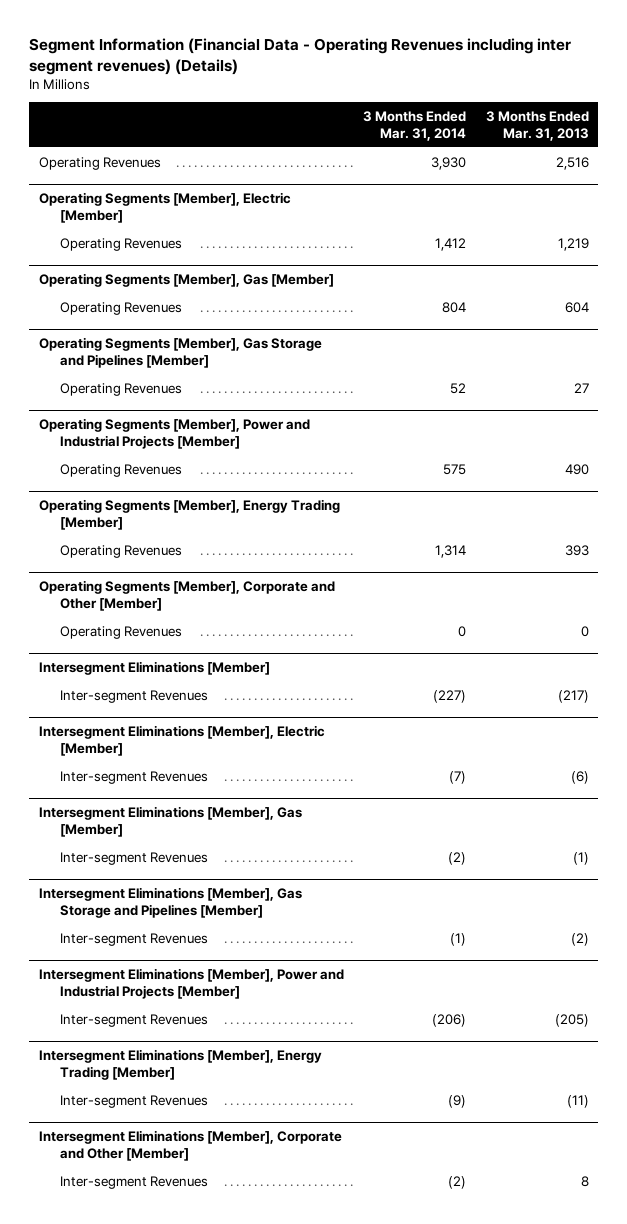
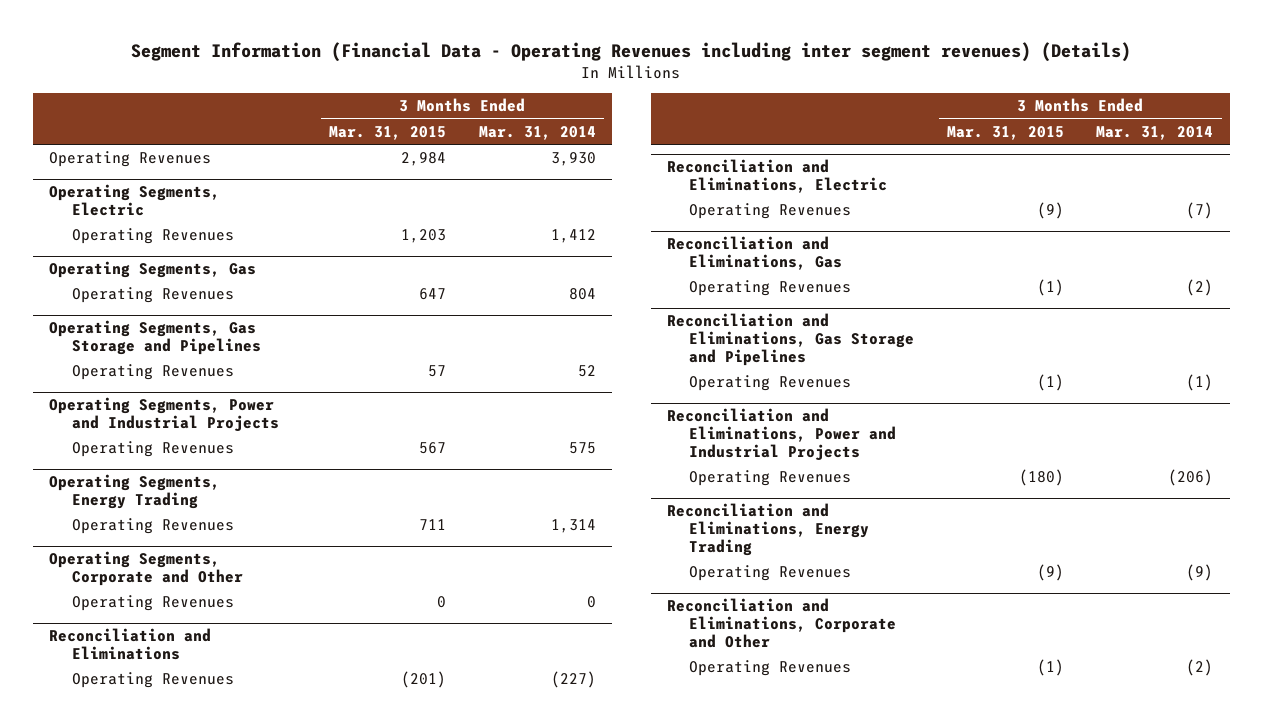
- | 3 Months Ended Mar. 31, 2014 | 3 Months Ended Mar. 31, 2013
+ | 3 Months Ended Mar. 31, 2015 | 3 Months Ended Mar. 31, 2014
- Operating Segments [Member], Electric [Member]
+ Operating Segments, Electric
- Operating Segments [Member], Gas [Member]
+ Operating Segments, Gas
- Operating Segments [Member], Gas Storage and Pipelines [Member]
+ Operating Segments, Gas Storage and Pipelines
- Operating Segments [Member], Power and Industrial Projects [Member]
+ Operating Segments, Power and Industrial Projects
- Operating Segments [Member], Energy Trading [Member]
+ Operating Segments, Energy Trading
- Operating Segments [Member], Corporate and Other [Member]
+ Operating Segments, Corporate and Other
- Intersegment Eliminations [Member]
- Inter-segment Revenues | (227) | (217)
- Intersegment Eliminations [Member], Electric [Member]
- Inter-segment Revenues | (7) | (6)
- Intersegment Eliminations [Member], Gas [Member]
- Inter-segment Revenues | (2) | (1)
- Intersegment Eliminations [Member], Gas Storage and Pipelines [Member]
- Inter-segment Revenues | (1) | (2)
- Intersegment Eliminations [Member], Power and Industrial Projects [Member]
- Inter-segment Revenues | (206) | (205)
- Intersegment Eliminations [Member], Energy Trading [Member]
- Inter-segment Revenues | (9) | (11)
- Intersegment Eliminations [Member], Corporate and Other [Member]
- Inter-segment Revenues | (2) | 8
+ Reconciliation and Eliminations
+ Operating Revenues | (201) | (227)
+ Reconciliation and Eliminations, Electric
+ Operating Revenues | (9) | (7)
+ Reconciliation and Eliminations, Gas
+ Operating Revenues | (1) | (2)
+ Reconciliation and Eliminations, Gas Storage and Pipelines
+ Operating Revenues | (1) | (1)
+ Reconciliation and Eliminations, Power and Industrial Projects
+ Operating Revenues | (180) | (206)
+ Reconciliation and Eliminations, Energy Trading
+ Operating Revenues | (9) | (9)
+ Reconciliation and Eliminations, Corporate and Other
+ Operating Revenues | (1) | (2)

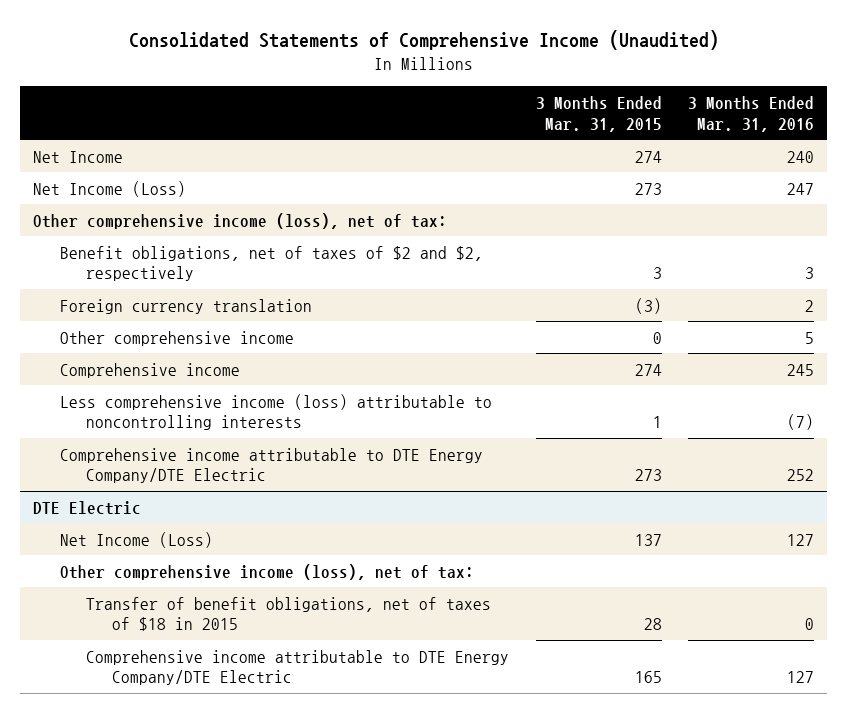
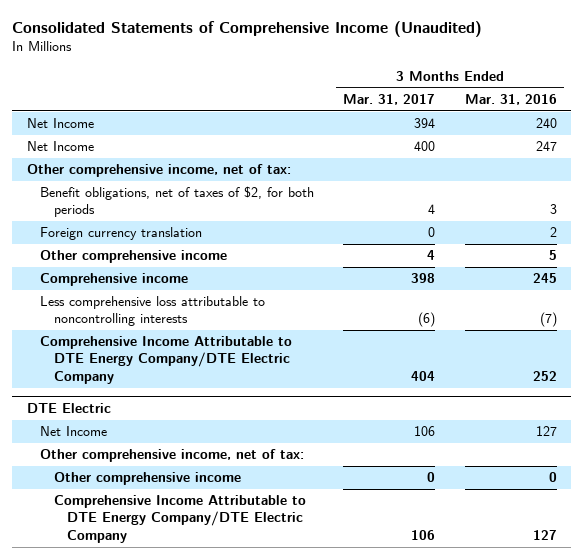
- | 3 Months Ended Mar. 31, 2015 | 3 Months Ended Mar. 31, 2016
+ | 3 Months Ended Mar. 31, 2017 | 3 Months Ended Mar. 31, 2016
- Net Income (Loss) | 273 | 247
- Other comprehensive income (loss), net of tax:
- Benefit obligations, net of taxes of $2 and $2, respectively | 3 | 3
+ Net Income | 400 | 247
+ Other comprehensive income, net of tax:
+ Benefit obligations, net of taxes of $2, for both periods | 4 | 3
- Less comprehensive income (loss) attributable to noncontrolling interests | 1 | (7)
- Comprehensive income attributable to DTE Energy Company/DTE Electric | 273 | 252
+ Less comprehensive loss attributable to noncontrolling interests | (6) | (7)
+ Comprehensive Income Attributable to DTE Energy Company/DTE Electric Company | 404 | 252
@ DTE Electric
- Net Income (Loss) | 137 | 127
- Other comprehensive income (loss), net of tax:
- Transfer of benefit obligations, net of taxes of $18 in 2015 | 28 | 0
- Comprehensive income attributable to DTE Energy Company/DTE Electric | 165 | 127
+ Net Income | 106 | 127
+ Other comprehensive income, net of tax:
+ Other comprehensive income | 0 | 0
+ Comprehensive Income Attributable to DTE Energy Company/DTE Electric Company | 106 | 127

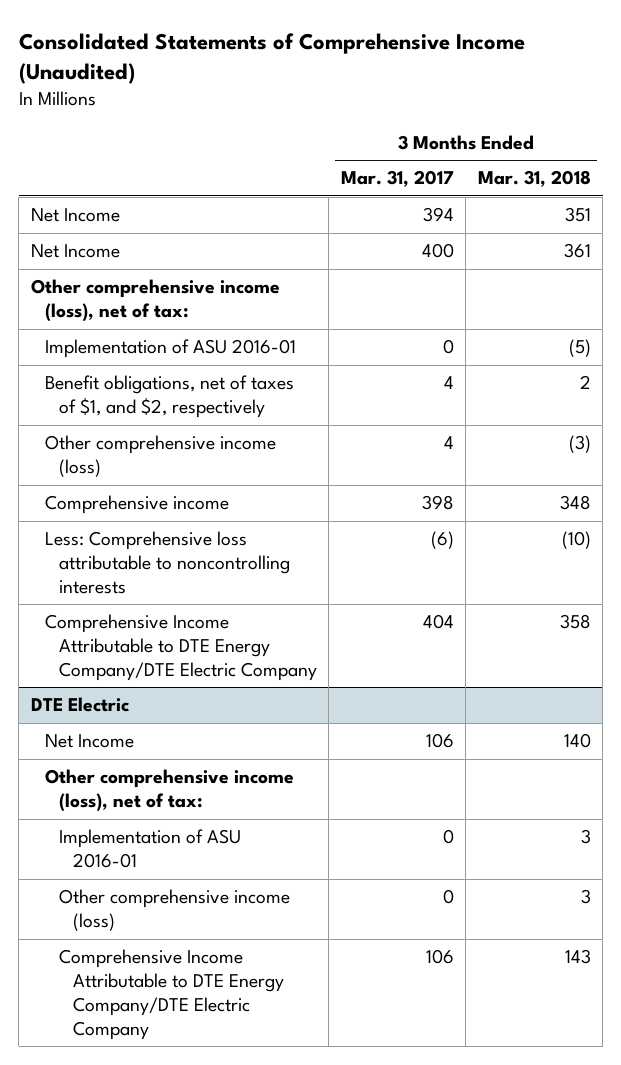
- | 3 Months Ended Mar. 31, 2017 | 3 Months Ended Mar. 31, 2016
+ | 3 Months Ended Mar. 31, 2017 | 3 Months Ended Mar. 31, 2018
- Other comprehensive income, net of tax:
- Benefit obligations, net of taxes of $2, for both periods | 4 | 3
- Foreign currency translation | 0 | 2
- Other comprehensive income | 4 | 5
+ Other comprehensive income (loss), net of tax:
+ Implementation of ASU 2016-01 | 0 | (5)
+ Benefit obligations, net of taxes of $1, and $2, respectively | 4 | 2
+ Other comprehensive income (loss) | 4 | (3)
- Less comprehensive loss attributable to noncontrolling interests | (6) | (7)
+ Less: Comprehensive loss attributable to noncontrolling interests | (6) | (10)
@ DTE Electric
- Other comprehensive income, net of tax:
- Other comprehensive income | 0 | 0
+ Other comprehensive income (loss), net of tax:
+ Implementation of ASU 2016-01 | 0 | 3
+ Other comprehensive income (loss) | 0 | 3

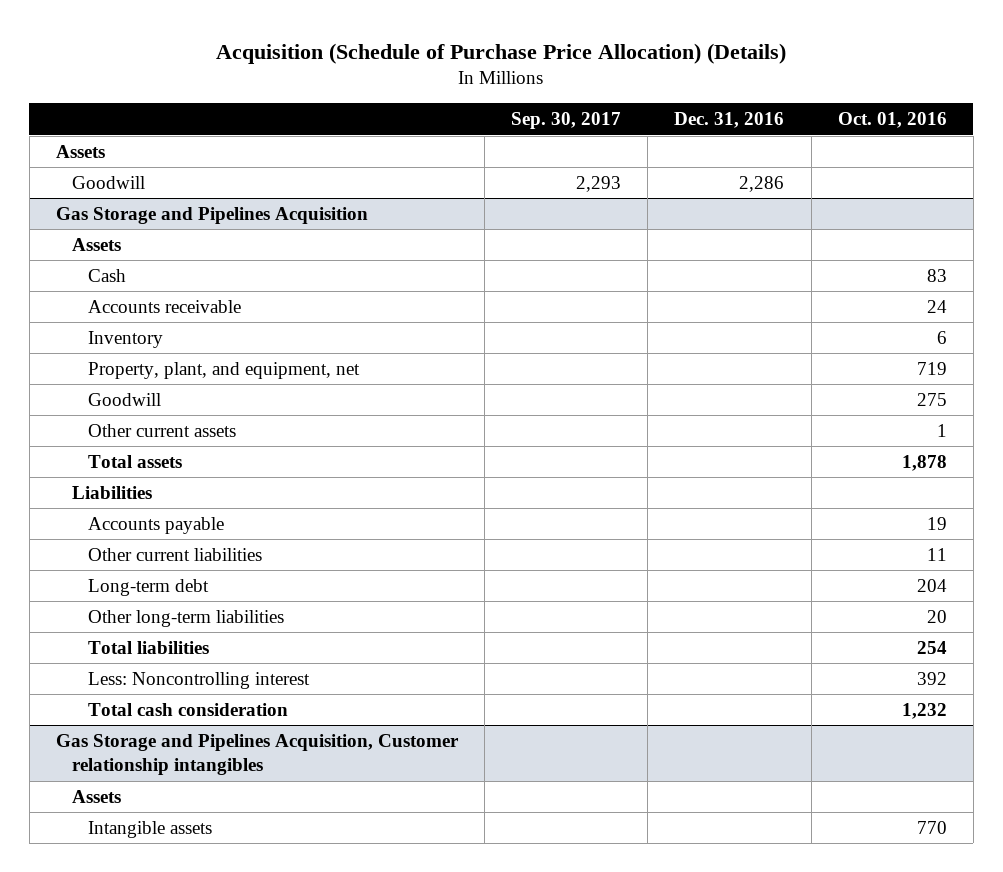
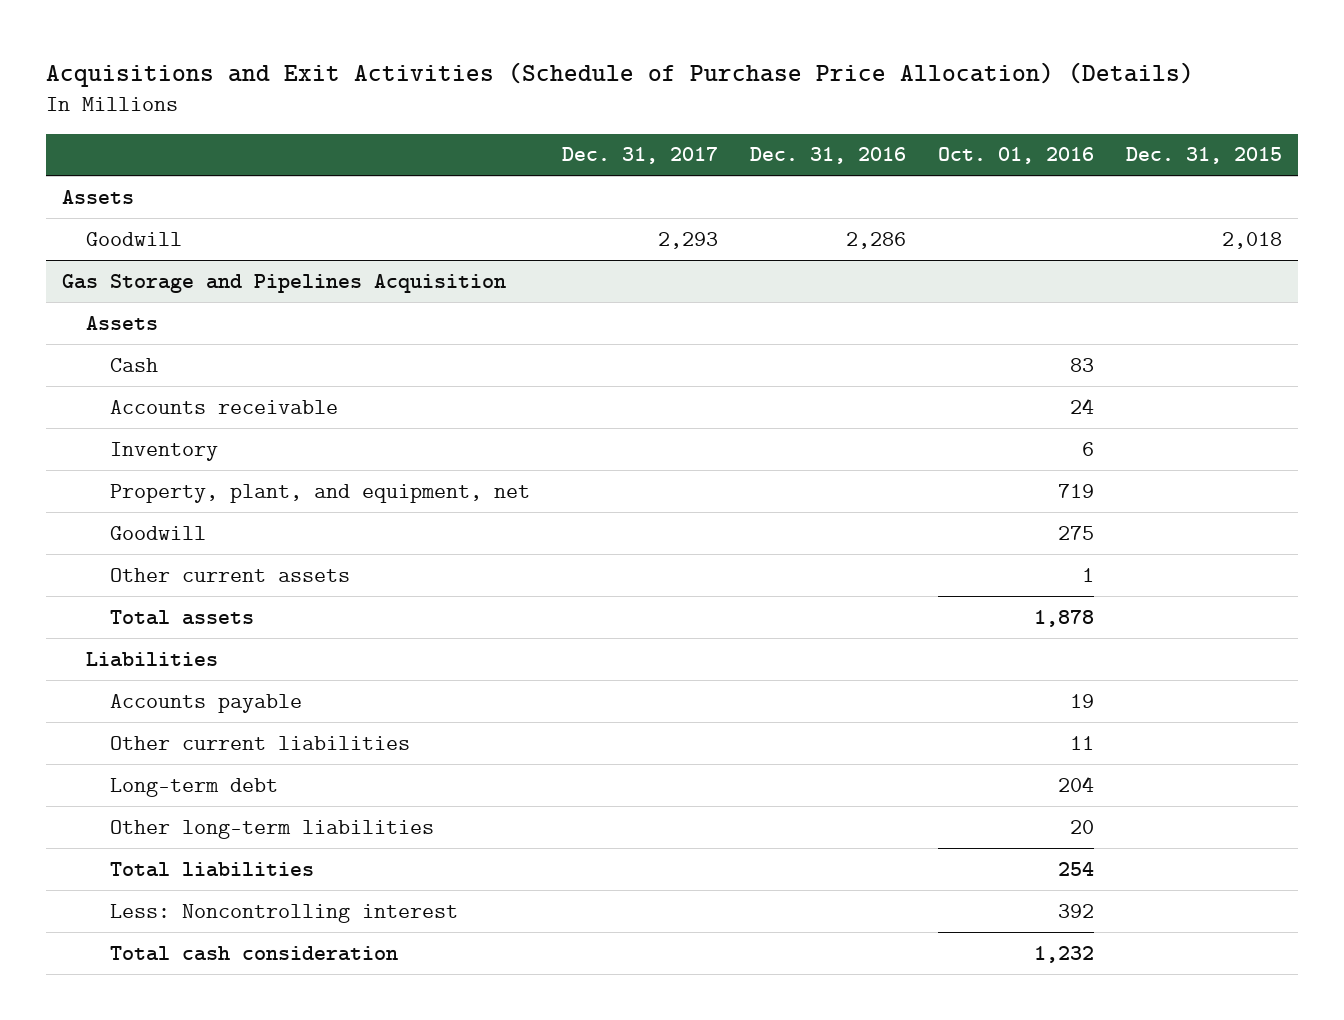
- Acquisition (Schedule of Purchase Price Allocation) (Details)
+ Acquisitions and Exit Activities (Schedule of Purchase Price Allocation) (Details)
- | Sep. 30, 2017 | Dec. 31, 2016 | Oct. 01, 2016
+ | Dec. 31, 2017 | Dec. 31, 2016 | Oct. 01, 2016 | Dec. 31, 2015
- Gas Storage and Pipelines Acquisition, Customer relationship intangibles
- Assets
- Intangible assets | | | 770

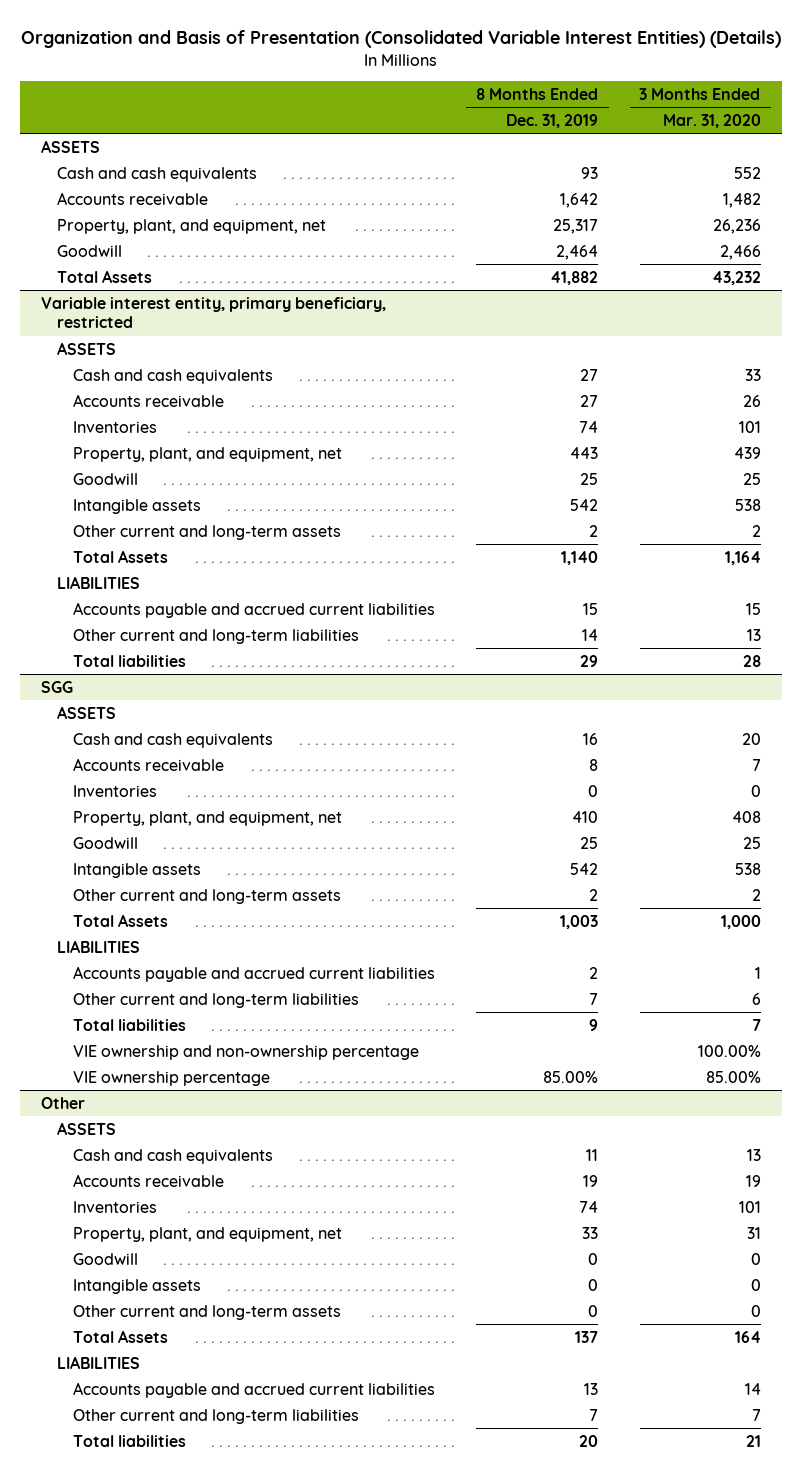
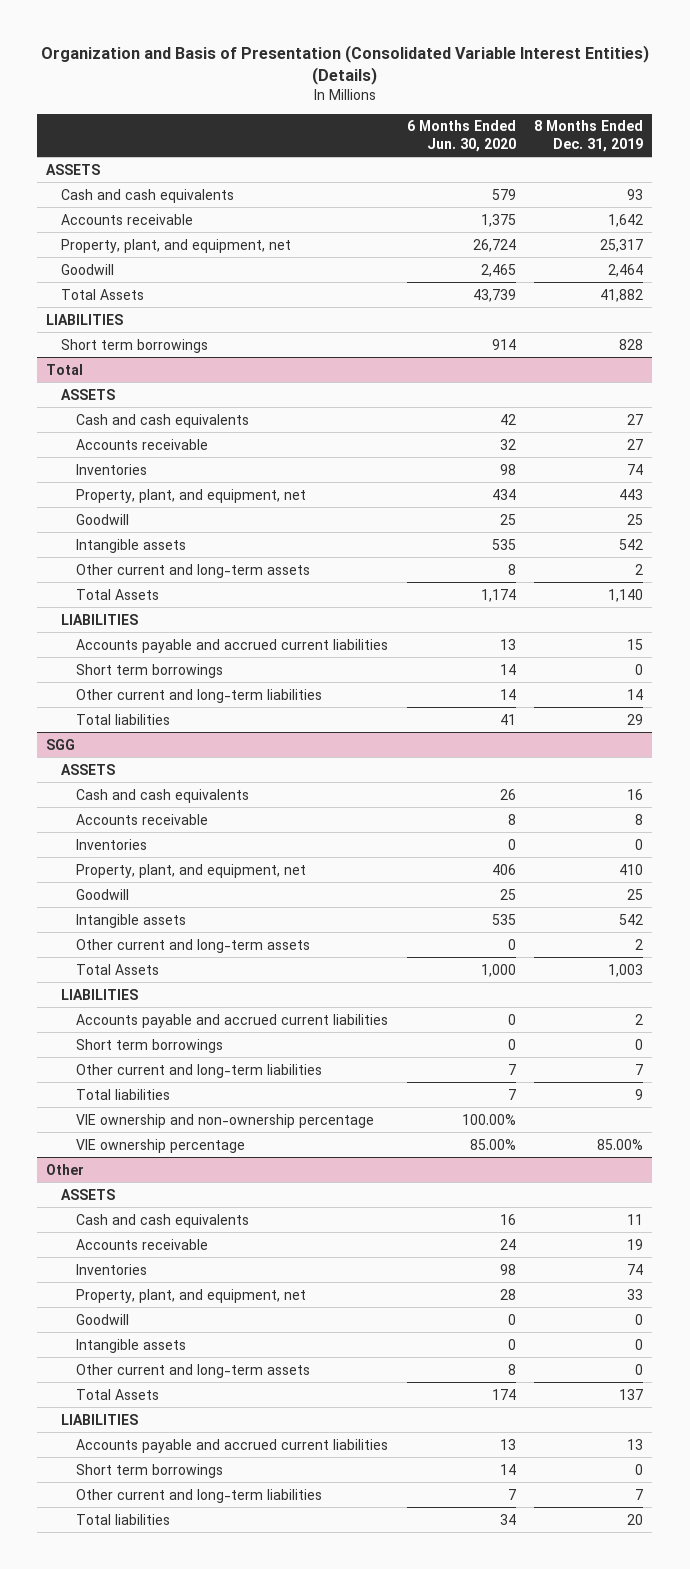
- | 8 Months Ended Dec. 31, 2019 | 3 Months Ended Mar. 31, 2020
+ | 6 Months Ended Jun. 30, 2020 | 8 Months Ended Dec. 31, 2019
- Variable interest entity, primary beneficiary, restricted
+ LIABILITIES
+ Short term borrowings | 914 | 828
+ Total
+ Short term borrowings | 14 | 0
@ SGG
+ Short term borrowings | 0 | 0
@ Other
+ Short term borrowings | 14 | 0

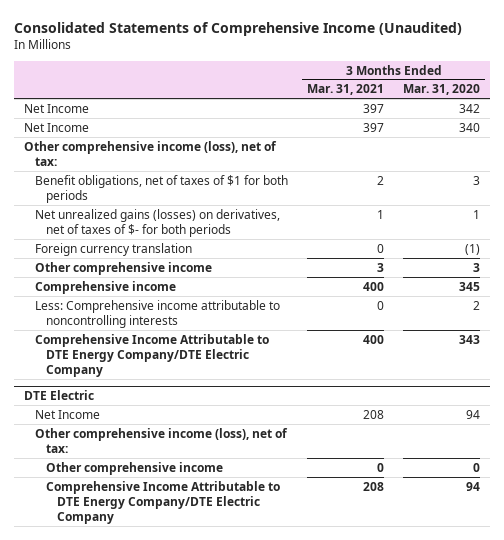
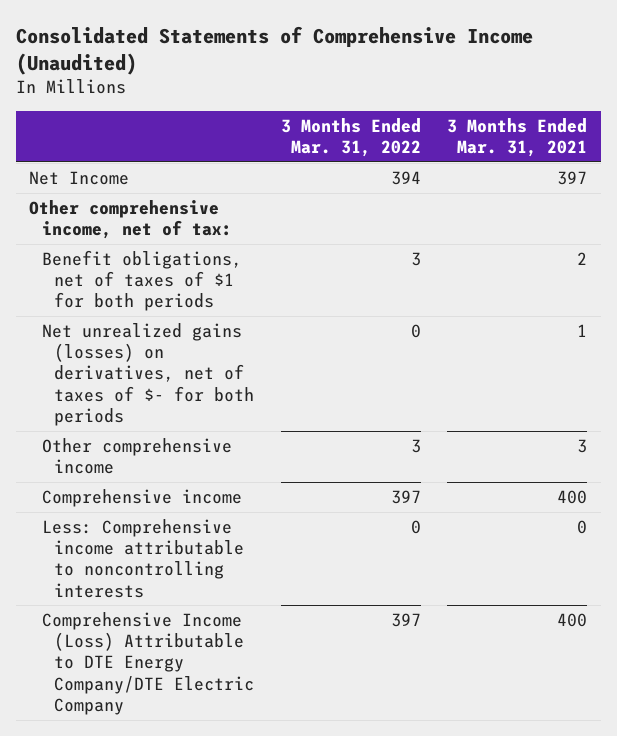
- | 3 Months Ended Mar. 31, 2021 | 3 Months Ended Mar. 31, 2020
+ | 3 Months Ended Mar. 31, 2022 | 3 Months Ended Mar. 31, 2021
- Net Income | 397 | 340
- Other comprehensive income (loss), net of tax:
+ Other comprehensive income, net of tax:
- Foreign currency translation | 0 | (1)
- Comprehensive Income Attributable to DTE Energy Company/DTE Electric Company | 400 | 343
- DTE Electric
- Net Income | 208 | 94
- Other comprehensive income (loss), net of tax:
- Other comprehensive income | 0 | 0
- Comprehensive Income Attributable to DTE Energy Company/DTE Electric Company | 208 | 94
+ Comprehensive Income (Loss) Attributable to DTE Energy Company/DTE Electric Company | 397 | 400

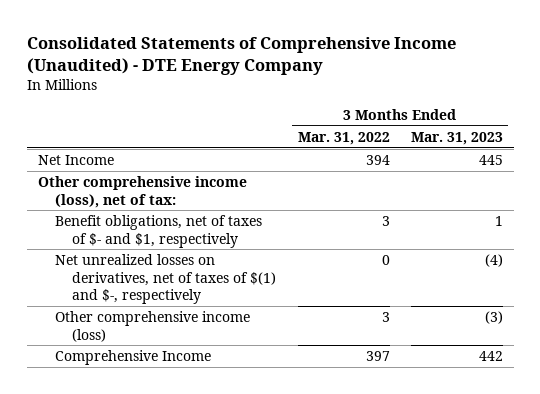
- Consolidated Statements of Comprehensive Income (Unaudited)
+ Consolidated Statements of Comprehensive Income (Unaudited) - DTE Energy Company
- | 3 Months Ended Mar. 31, 2022 | 3 Months Ended Mar. 31, 2021
+ | 3 Months Ended Mar. 31, 2022 | 3 Months Ended Mar. 31, 2023
- Other comprehensive income, net of tax:
- Benefit obligations, net of taxes of $1 for both periods | 3 | 2
- Net unrealized gains (losses) on derivatives, net of taxes of $- for both periods | 0 | 1
- Other comprehensive income | 3 | 3
- Comprehensive income | 397 | 400
- Less: Comprehensive income attributable to noncontrolling interests | 0 | 0
- Comprehensive Income (Loss) Attributable to DTE Energy Company/DTE Electric Company | 397 | 400
+ Other comprehensive income (loss), net of tax:
+ Benefit obligations, net of taxes of $- and $1, respectively | 3 | 1
+ Net unrealized losses on derivatives, net of taxes of $(1) and $-, respectively | 0 | (4)
+ Other comprehensive income (loss) | 3 | (3)
+ Comprehensive Income | 397 | 442

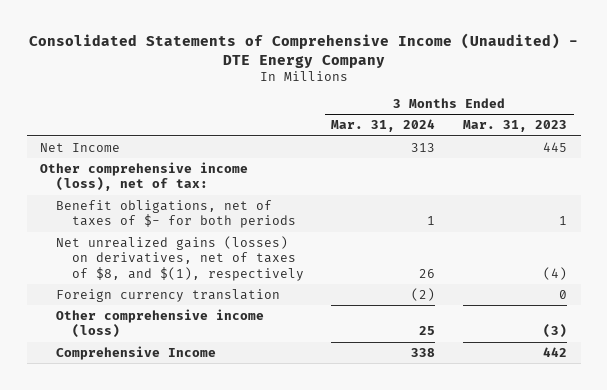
- | 3 Months Ended Mar. 31, 2022 | 3 Months Ended Mar. 31, 2023
+ | 3 Months Ended Mar. 31, 2024 | 3 Months Ended Mar. 31, 2023
- Benefit obligations, net of taxes of $- and $1, respectively | 3 | 1
- Net unrealized losses on derivatives, net of taxes of $(1) and $-, respectively | 0 | (4)
+ Benefit obligations, net of taxes of $- for both periods | 1 | 1
+ Net unrealized gains (losses) on derivatives, net of taxes of $8, and $(1), respectively | 26 | (4)
+ Foreign currency translation | (2) | 0

